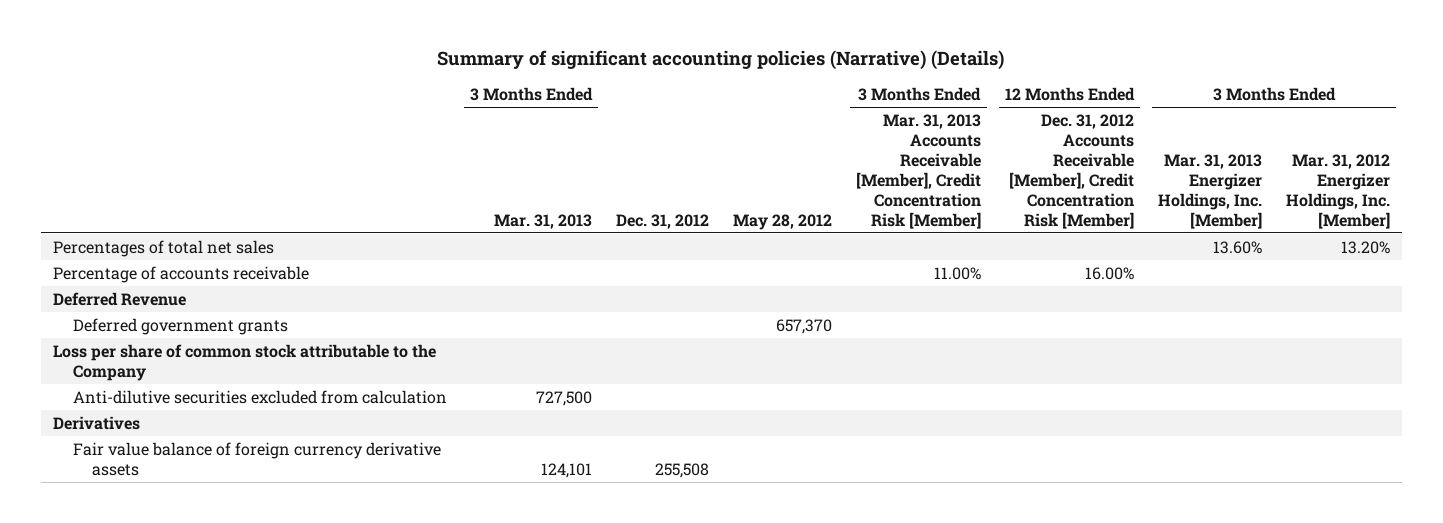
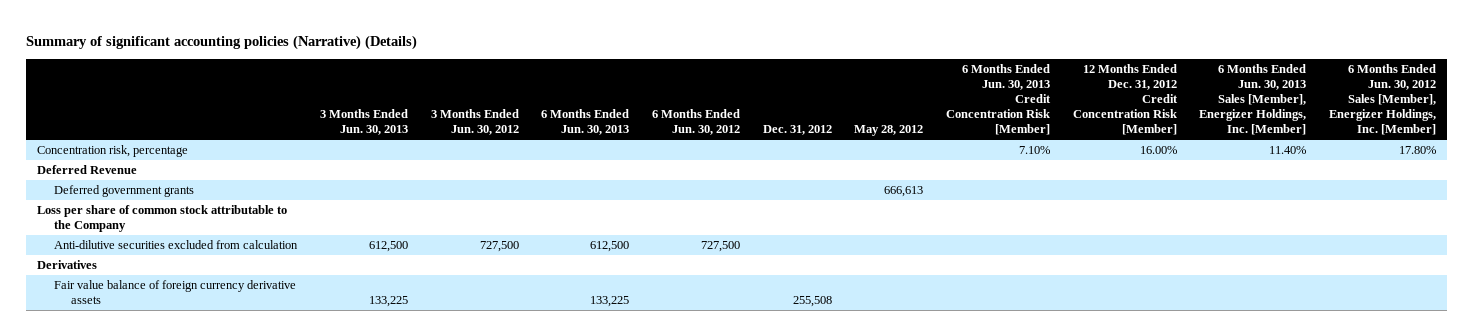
- | 3 Months Ended Mar. 31, 2013 | Dec. 31, 2012 | May 28, 2012 | 3 Months Ended Mar. 31, 2013 Accounts Receivable [Member], Credit Concentration Risk [Member] | 12 Months Ended Dec. 31, 2012 Accounts Receivable [Member], Credit Concentration Risk [Member] | 3 Months Ended Mar. 31, 2013 Energizer Holdings, Inc. [Member] | 3 Months Ended Mar. 31, 2012 Energizer Holdings, Inc. [Member]
+ | 3 Months Ended Jun. 30, 2013 | 3 Months Ended Jun. 30, 2012 | 6 Months Ended Jun. 30, 2013 | 6 Months Ended Jun. 30, 2012 | Dec. 31, 2012 | May 28, 2012 | 6 Months Ended Jun. 30, 2013 Credit Concentration Risk [Member] | 12 Months Ended Dec. 31, 2012 Credit Concentration Risk [Member] | 6 Months Ended Jun. 30, 2013 Sales [Member], Energizer Holdings, Inc. [Member] | 6 Months Ended Jun. 30, 2012 Sales [Member], Energizer Holdings, Inc. [Member]
- Percentages of total net sales | | | | | | 13.60% | 13.20%
- Percentage of accounts receivable | | | | 11.00% | 16.00% | |
+ Concentration risk, percentage | | | | | | | 7.10% | 16.00% | 11.40% | 17.80%
- Deferred government grants | | | 657,370 | | | |
+ Deferred government grants | | | | | | 666,613 | | | |

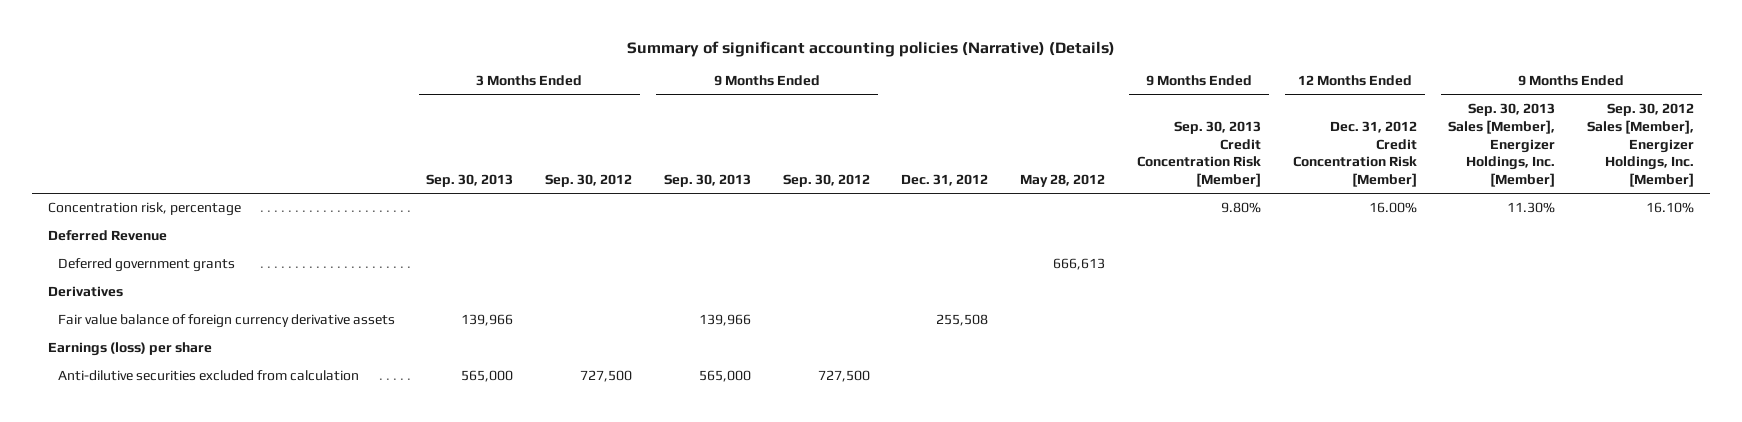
- | 3 Months Ended Jun. 30, 2013 | 3 Months Ended Jun. 30, 2012 | 6 Months Ended Jun. 30, 2013 | 6 Months Ended Jun. 30, 2012 | Dec. 31, 2012 | May 28, 2012 | 6 Months Ended Jun. 30, 2013 Credit Concentration Risk [Member] | 12 Months Ended Dec. 31, 2012 Credit Concentration Risk [Member] | 6 Months Ended Jun. 30, 2013 Sales [Member], Energizer Holdings, Inc. [Member] | 6 Months Ended Jun. 30, 2012 Sales [Member], Energizer Holdings, Inc. [Member]
+ | 3 Months Ended Sep. 30, 2013 | 3 Months Ended Sep. 30, 2012 | 9 Months Ended Sep. 30, 2013 | 9 Months Ended Sep. 30, 2012 | Dec. 31, 2012 | May 28, 2012 | 9 Months Ended Sep. 30, 2013 Credit Concentration Risk [Member] | 12 Months Ended Dec. 31, 2012 Credit Concentration Risk [Member] | 9 Months Ended Sep. 30, 2013 Sales [Member], Energizer Holdings, Inc. [Member] | 9 Months Ended Sep. 30, 2012 Sales [Member], Energizer Holdings, Inc. [Member]
- Loss per share of common stock attributable to the Company
+ Earnings (loss) per share
moved down: Anti-dilutive securities excluded from calculation | 565,000 | 727,500 | 565,000 | 727,500 | | | | | |

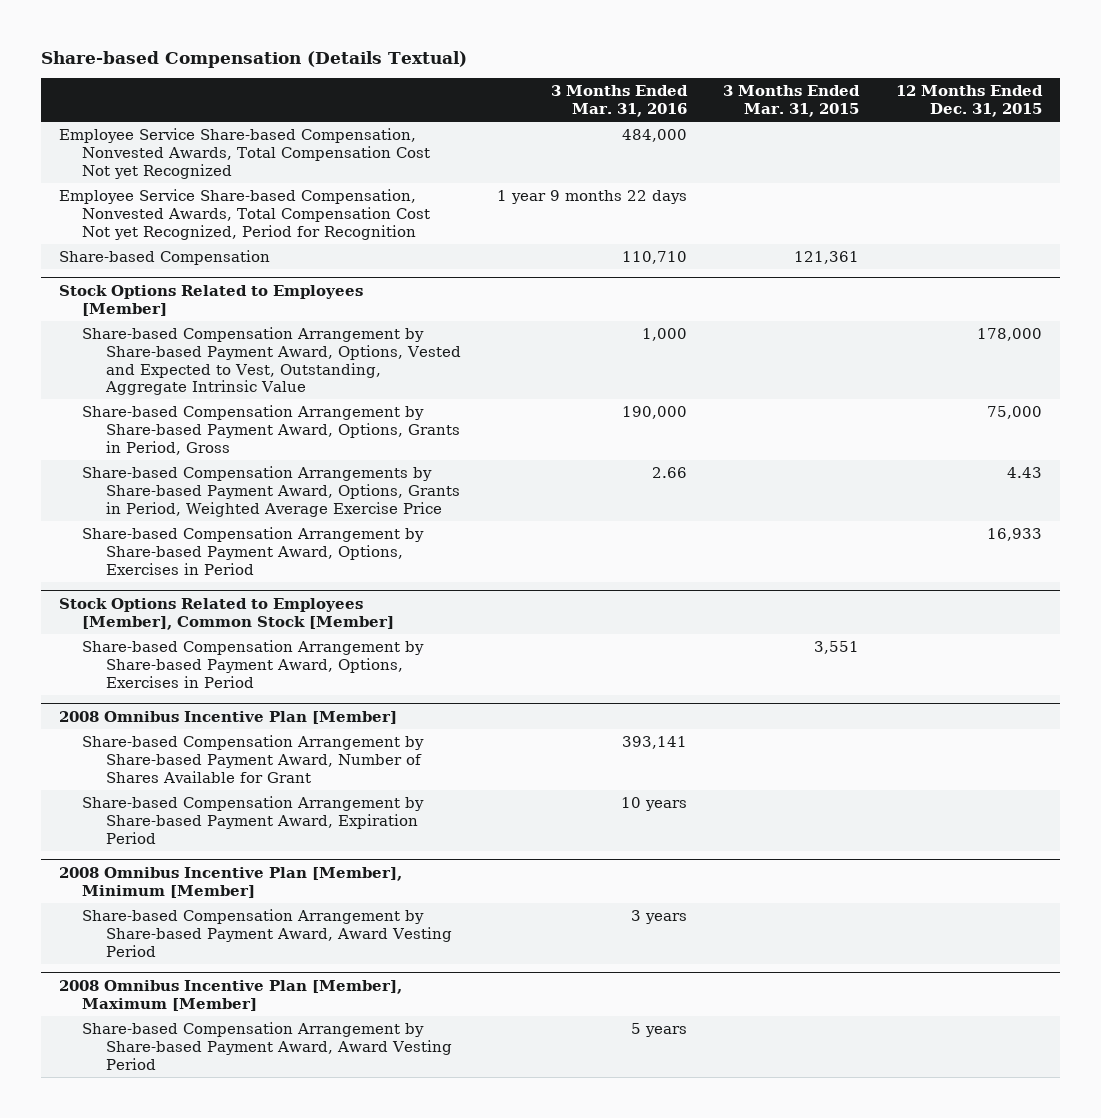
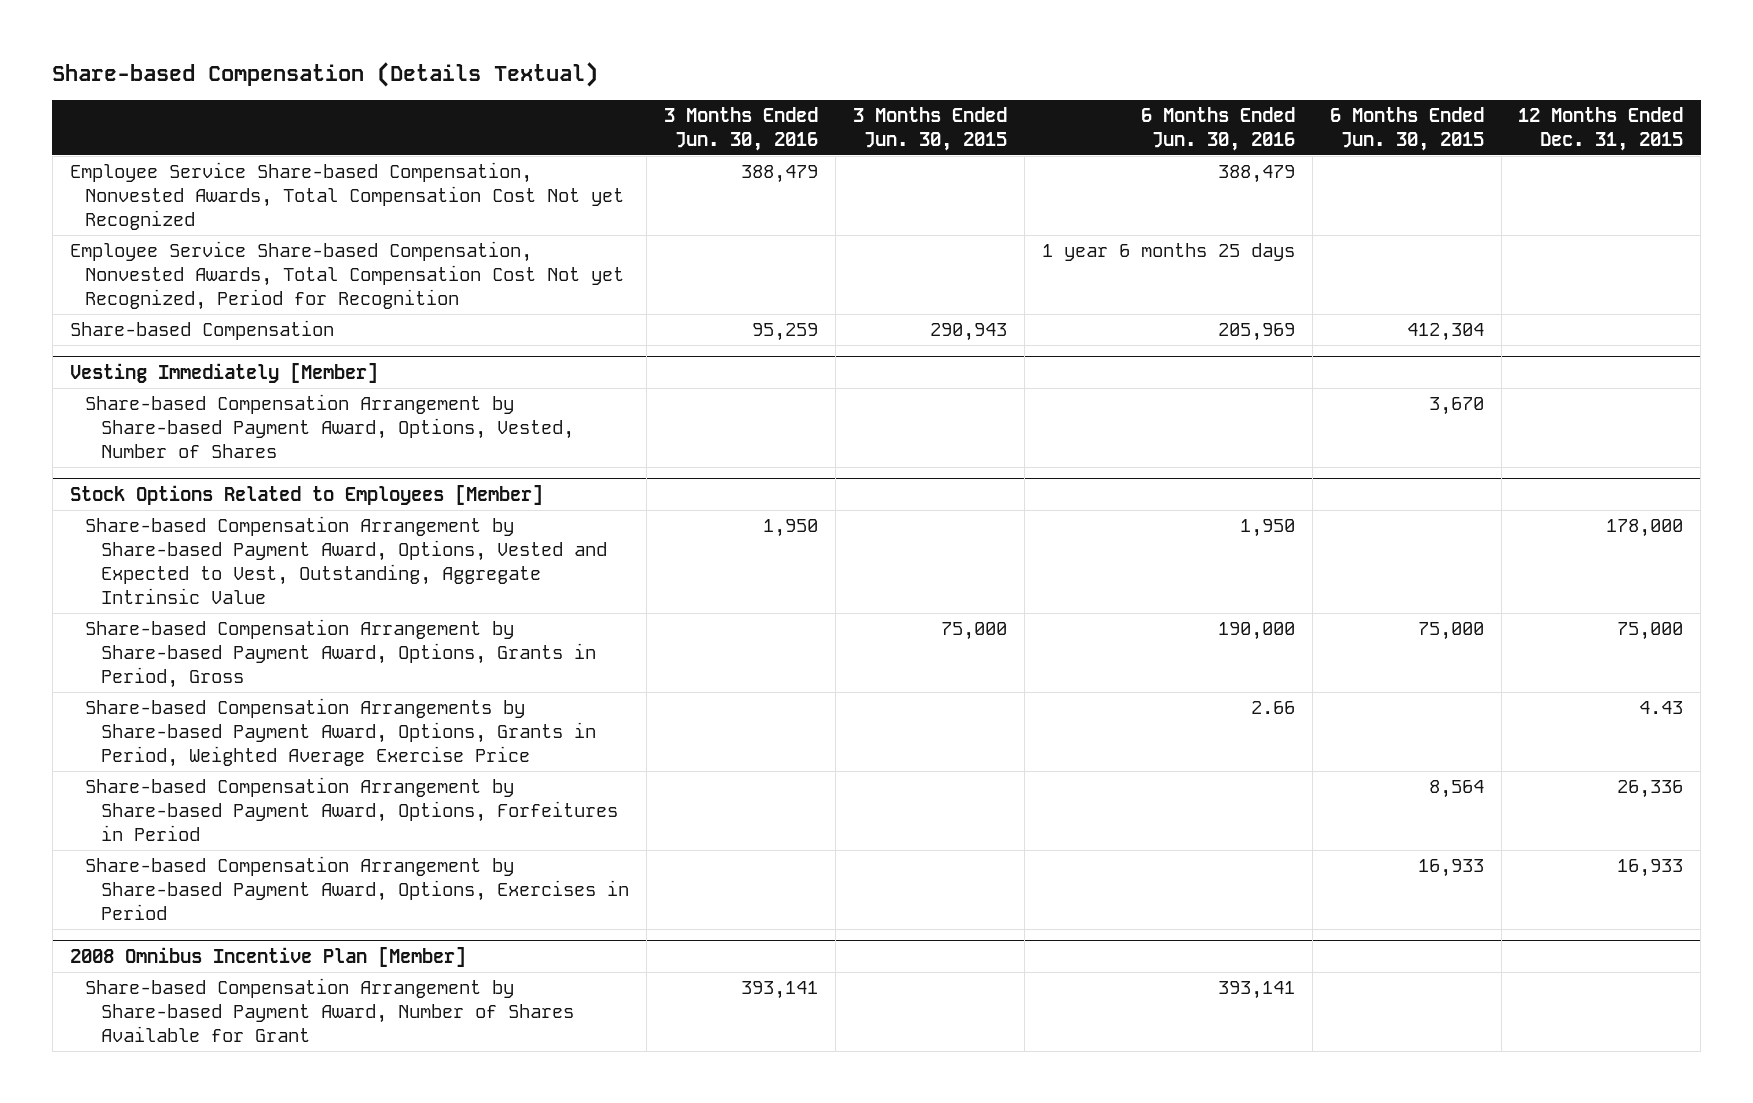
- | 3 Months Ended Mar. 31, 2016 | 3 Months Ended Mar. 31, 2015 | 12 Months Ended Dec. 31, 2015
+ | 3 Months Ended Jun. 30, 2016 | 3 Months Ended Jun. 30, 2015 | 6 Months Ended Jun. 30, 2016 | 6 Months Ended Jun. 30, 2015 | 12 Months Ended Dec. 31, 2015
+ Vesting Immediately [Member]
+ Share-based Compensation Arrangement by Share-based Payment Award, Options, Vested, Number of Shares | | | | 3,670 |
@ Stock Options Related to Employees [Member]
+ Share-based Compensation Arrangement by Share-based Payment Award, Options, Forfeitures in Period | | | | 8,564 | 26,336
- Stock Options Related to Employees [Member], Common Stock [Member]
- Share-based Compensation Arrangement by Share-based Payment Award, Options, Exercises in Period | | 3,551 |
@ 2008 Omnibus Incentive Plan [Member]
- Share-based Compensation Arrangement by Share-based Payment Award, Expiration Period | 10 years | |
- 2008 Omnibus Incentive Plan [Member], Minimum [Member]
- Share-based Compensation Arrangement by Share-based Payment Award, Award Vesting Period | 3 years | |
- 2008 Omnibus Incentive Plan [Member], Maximum [Member]
- Share-based Compensation Arrangement by Share-based Payment Award, Award Vesting Period | 5 years | |

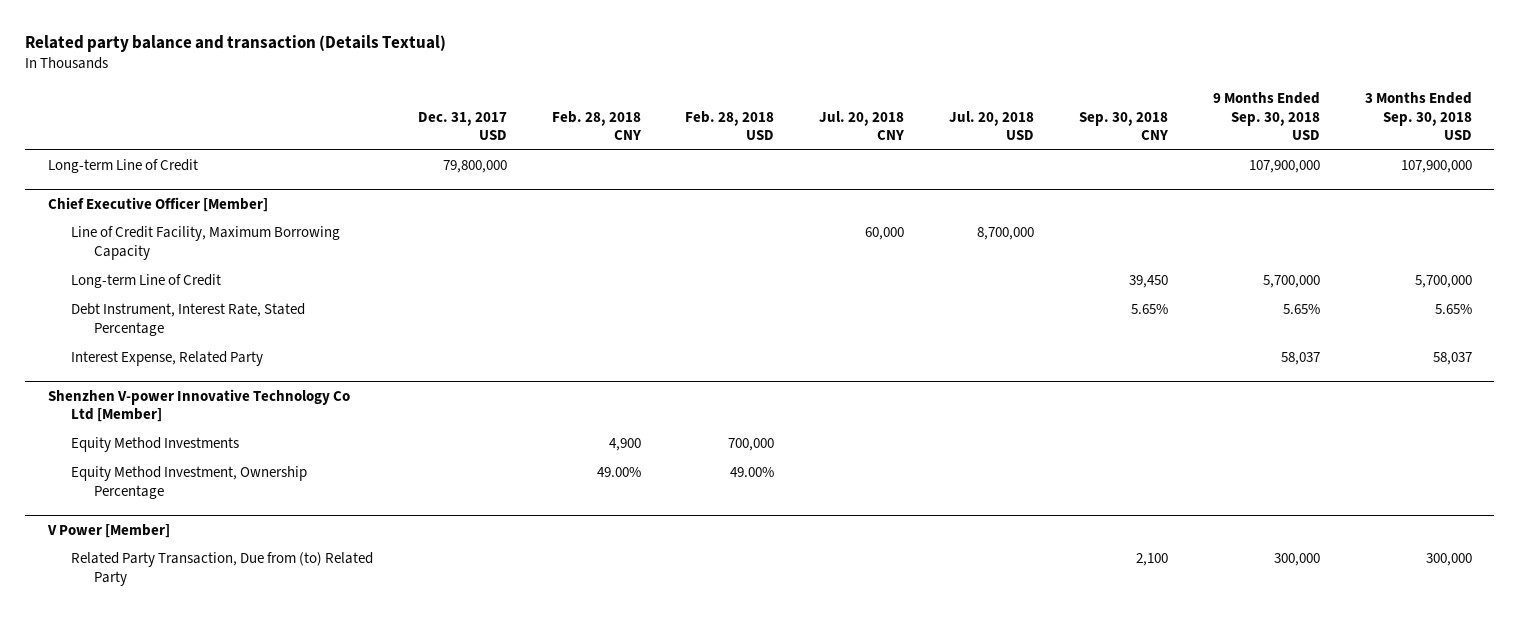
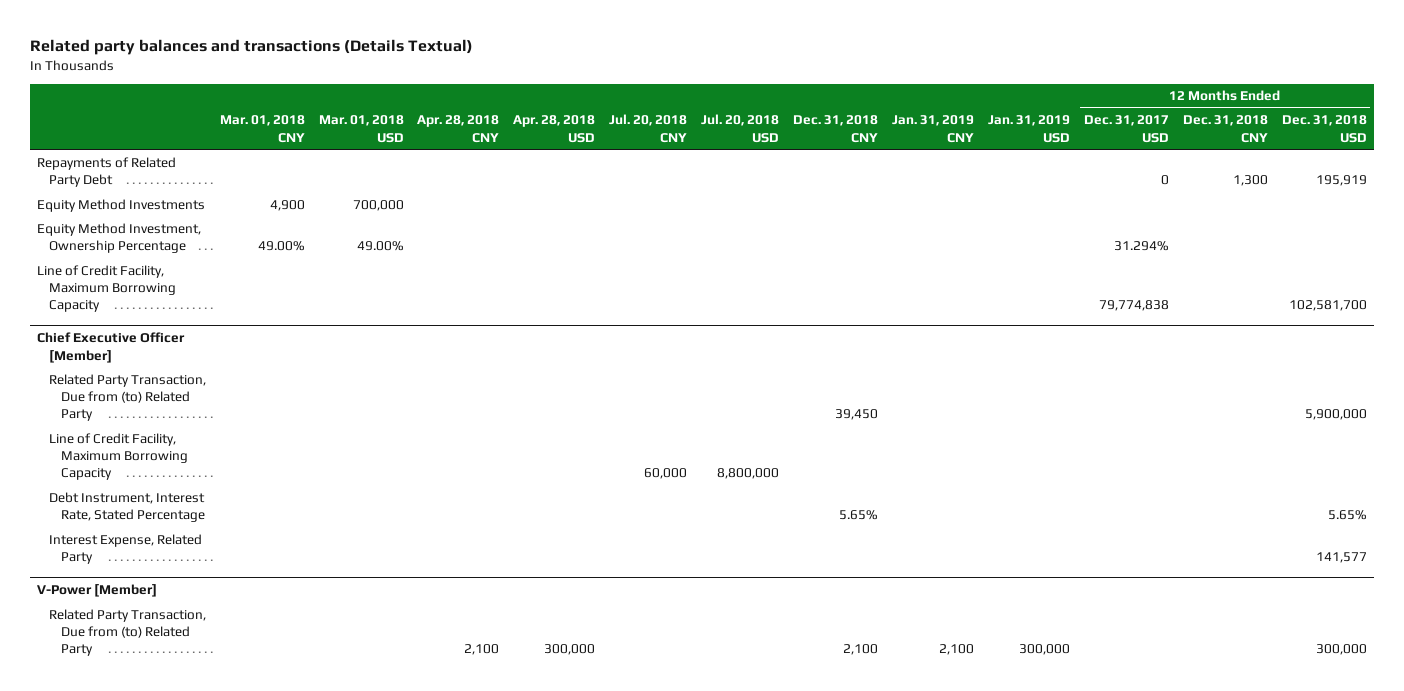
- Related party balance and transaction (Details Textual)
+ Related party balances and transactions (Details Textual)
- | Dec. 31, 2017 USD | Feb. 28, 2018 CNY | Feb. 28, 2018 USD | Jul. 20, 2018 CNY | Jul. 20, 2018 USD | Sep. 30, 2018 CNY | 9 Months Ended Sep. 30, 2018 USD | 3 Months Ended Sep. 30, 2018 USD
+ | Mar. 01, 2018 CNY | Mar. 01, 2018 USD | Apr. 28, 2018 CNY | Apr. 28, 2018 USD | Jul. 20, 2018 CNY | Jul. 20, 2018 USD | Dec. 31, 2018 CNY | Jan. 31, 2019 CNY | Jan. 31, 2019 USD | 12 Months Ended Dec. 31, 2017 USD | 12 Months Ended Dec. 31, 2018 CNY | 12 Months Ended Dec. 31, 2018 USD
- Long-term Line of Credit | 79,800,000 | | | | | | 107,900,000 | 107,900,000
+ Repayments of Related Party Debt | | | | | | | | | | 0 | 1,300 | 195,919
+ Equity Method Investments | 4,900 | 700,000 | | | | | | | | | |
+ Equity Method Investment, Ownership Percentage | 49.00% | 49.00% | | | | | | | | 31.294% | |
+ Line of Credit Facility, Maximum Borrowing Capacity | | | | | | | | | | 79,774,838 | | 102,581,700
@ Chief Executive Officer [Member]
- Line of Credit Facility, Maximum Borrowing Capacity | | | | 60,000 | 8,700,000 | | |
- Long-term Line of Credit | | | | | | 39,450 | 5,700,000 | 5,700,000
+ Related Party Transaction, Due from (to) Related Party | | | | | | | 39,450 | | | | | 5,900,000
+ Line of Credit Facility, Maximum Borrowing Capacity | | | | | 60,000 | 8,800,000 | | | | | |
- Shenzhen V-power Innovative Technology Co Ltd [Member]
- Equity Method Investments | | 4,900 | 700,000 | | | | |
- Equity Method Investment, Ownership Percentage | | 49.00% | 49.00% | | | | |
- V Power [Member]
+ V-Power [Member]

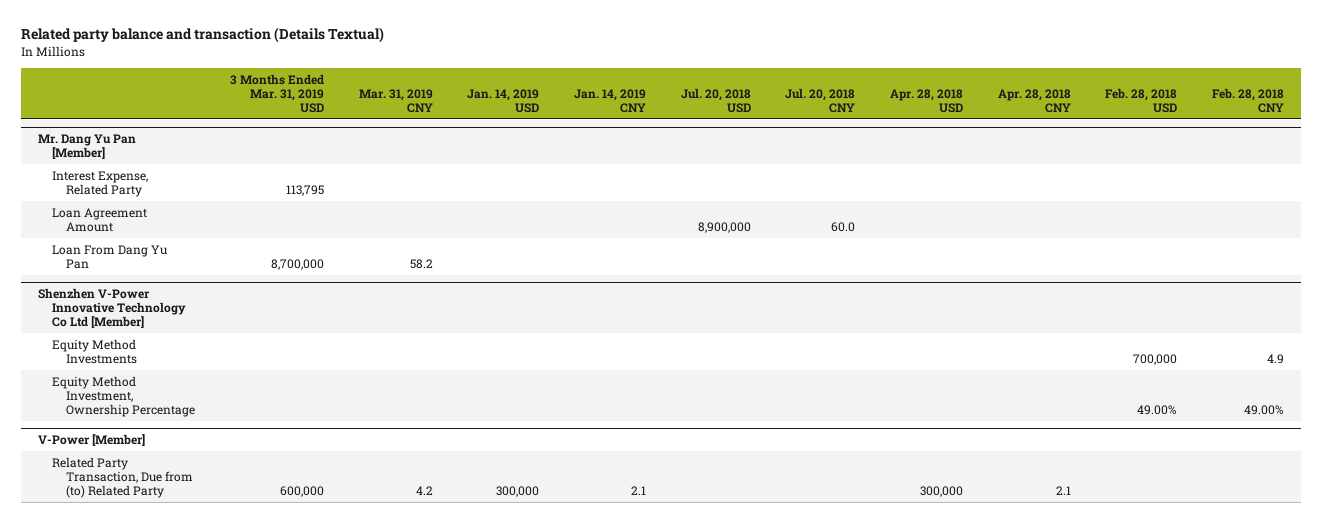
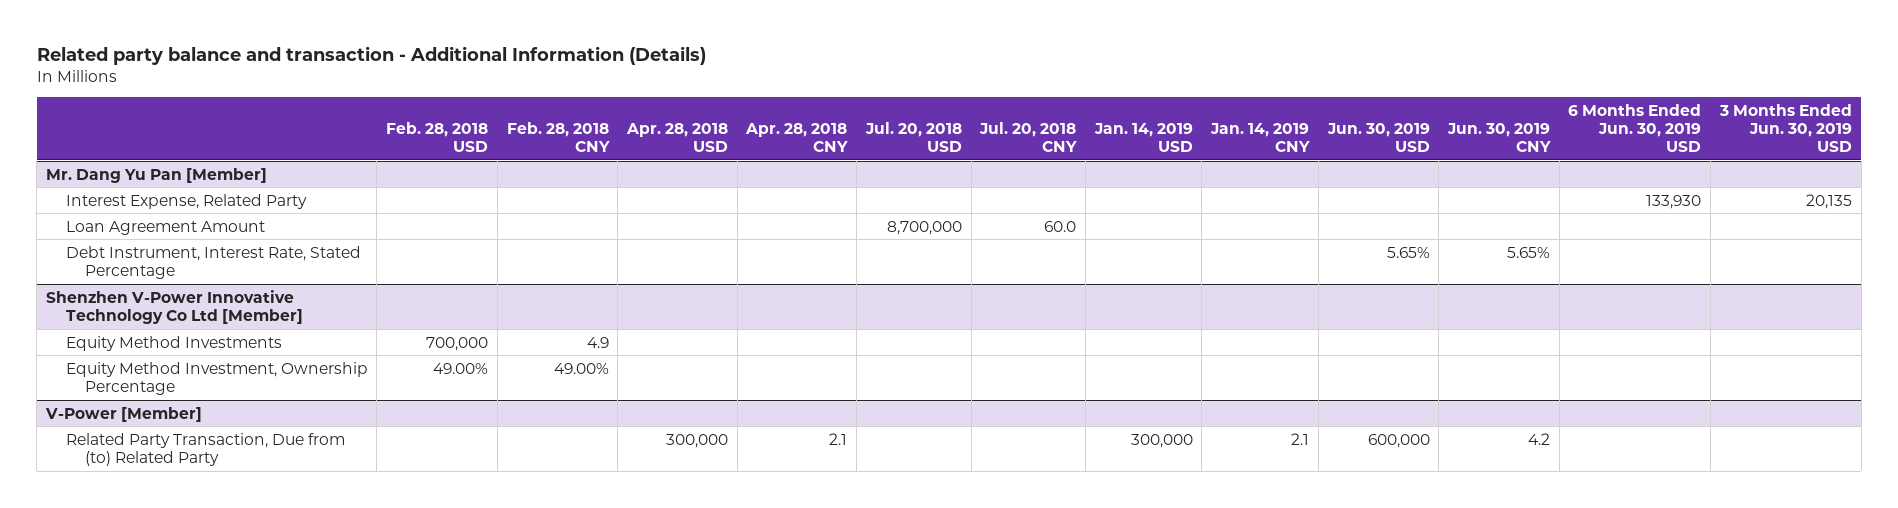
- Related party balance and transaction (Details Textual)
+ Related party balance and transaction - Additional Information (Details)
- | 3 Months Ended Mar. 31, 2019 USD | Mar. 31, 2019 CNY | Jan. 14, 2019 USD | Jan. 14, 2019 CNY | Jul. 20, 2018 USD | Jul. 20, 2018 CNY | Apr. 28, 2018 USD | Apr. 28, 2018 CNY | Feb. 28, 2018 USD | Feb. 28, 2018 CNY
+ | Feb. 28, 2018 USD | Feb. 28, 2018 CNY | Apr. 28, 2018 USD | Apr. 28, 2018 CNY | Jul. 20, 2018 USD | Jul. 20, 2018 CNY | Jan. 14, 2019 USD | Jan. 14, 2019 CNY | Jun. 30, 2019 USD | Jun. 30, 2019 CNY | 6 Months Ended Jun. 30, 2019 USD | 3 Months Ended Jun. 30, 2019 USD
@ Mr. Dang Yu Pan [Member]
- Loan Agreement Amount | | | | | 8,900,000 | 60.0 | | | |
- Loan From Dang Yu Pan | 8,700,000 | 58.2 | | | | | | | |
+ Loan Agreement Amount | | | | | 8,700,000 | 60.0 | | | | | |
+ Debt Instrument, Interest Rate, Stated Percentage | | | | | | | | | 5.65% | 5.65% | |

